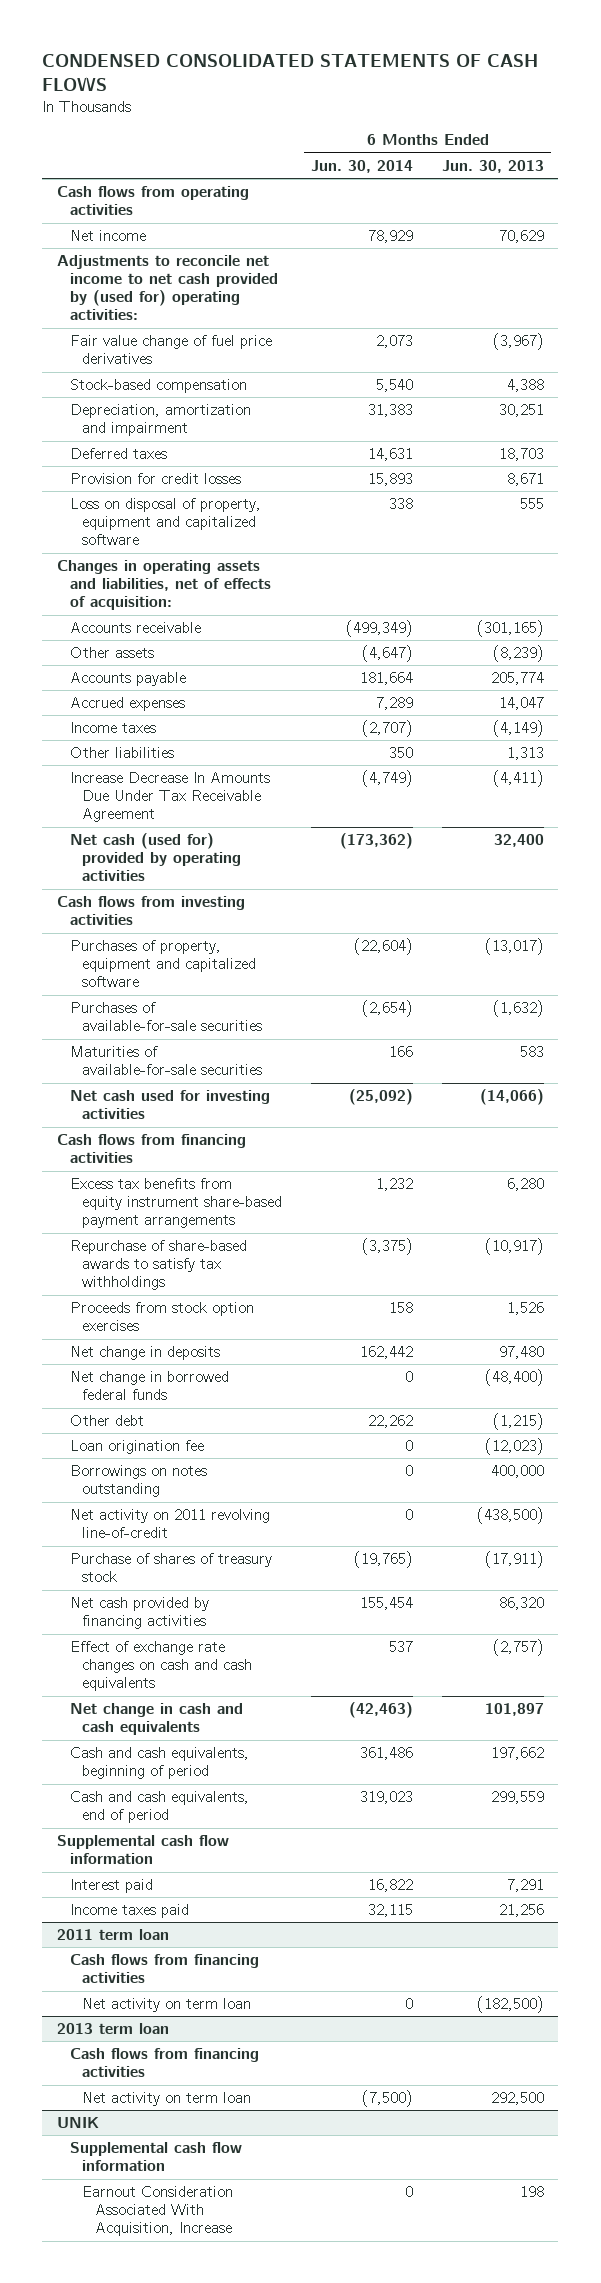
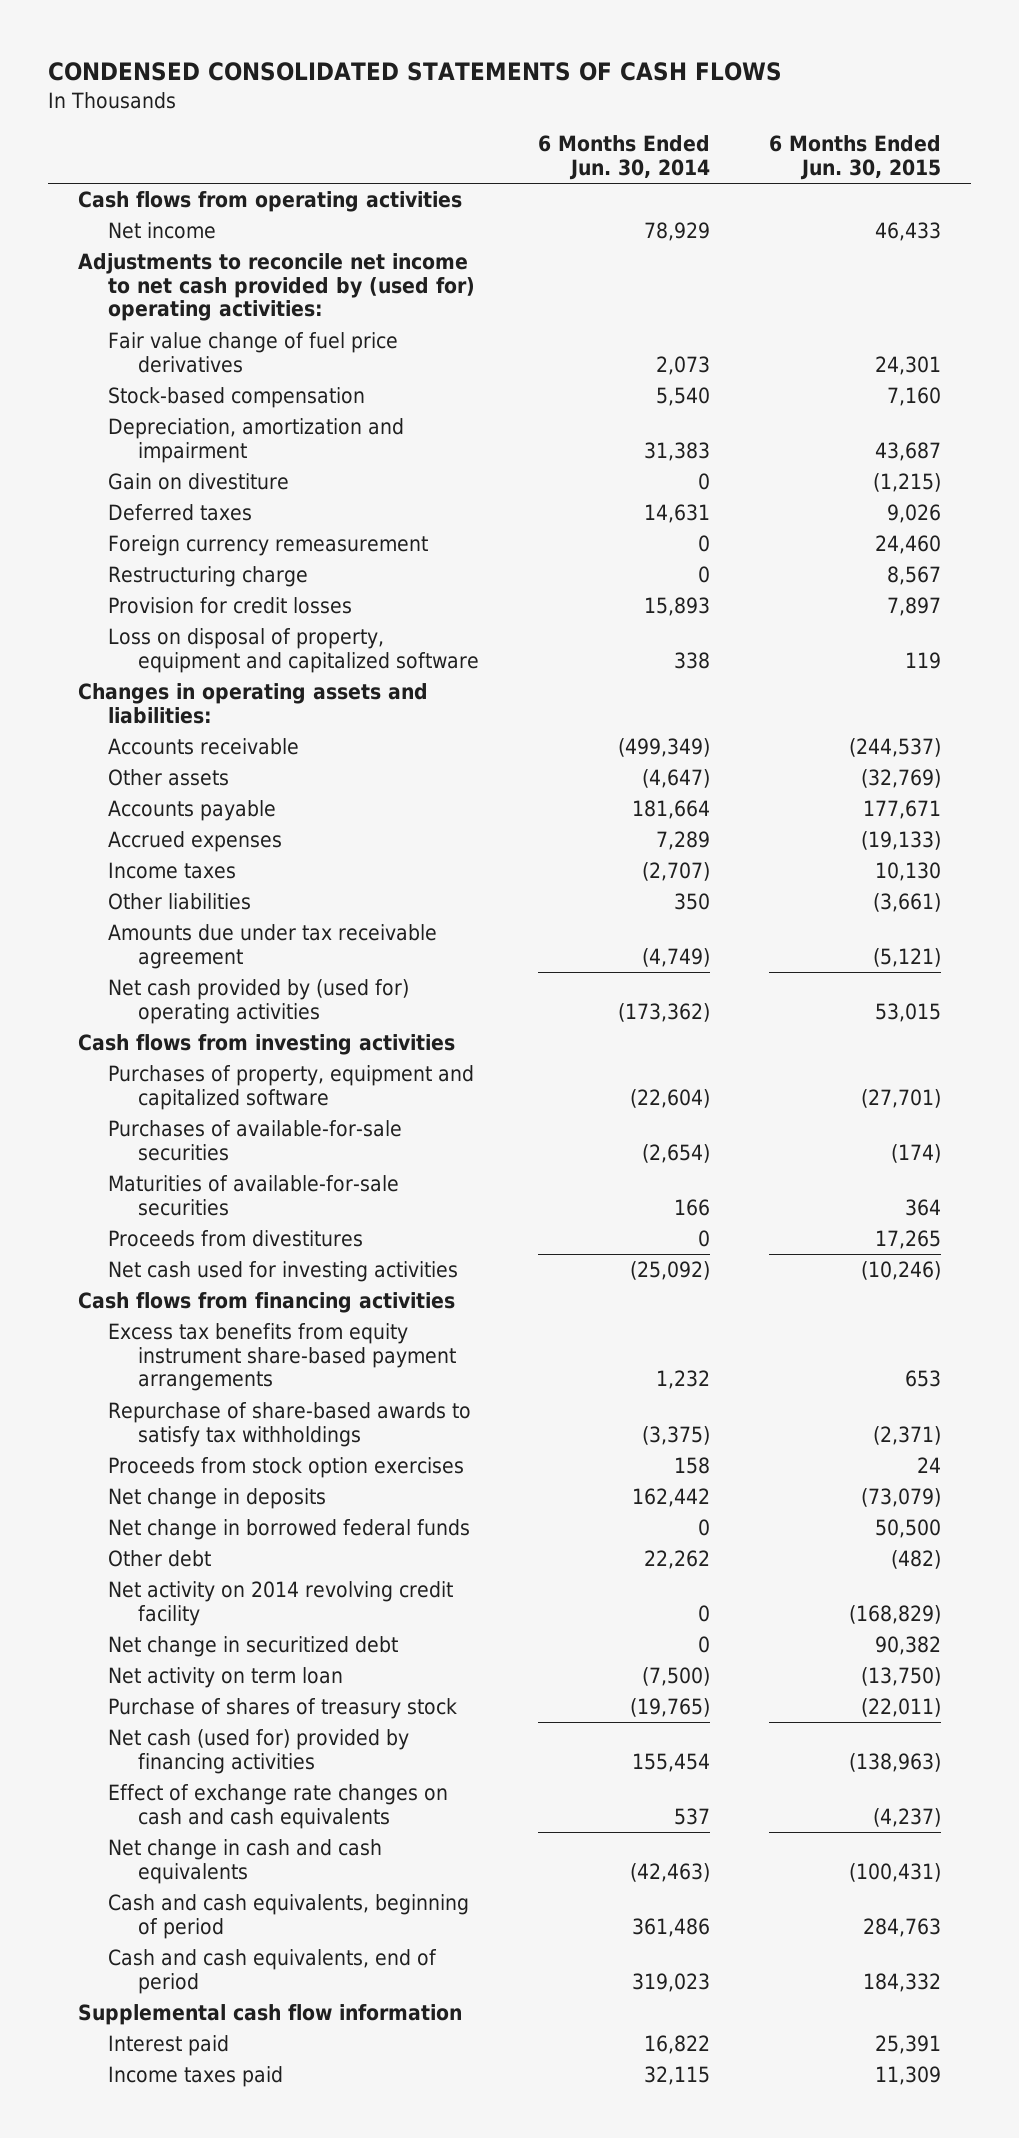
- | 6 Months Ended Jun. 30, 2014 | 6 Months Ended Jun. 30, 2013
+ | 6 Months Ended Jun. 30, 2014 | 6 Months Ended Jun. 30, 2015
+ Gain on divestiture | 0 | (1,215)
+ Foreign currency remeasurement | 0 | 24,460
+ Restructuring charge | 0 | 8,567
- Changes in operating assets and liabilities, net of effects of acquisition:
+ Changes in operating assets and liabilities:
- Increase Decrease In Amounts Due Under Tax Receivable Agreement | (4,749) | (4,411)
- Net cash (used for) provided by operating activities | (173,362) | 32,400
+ Amounts due under tax receivable agreement | (4,749) | (5,121)
+ Net cash provided by (used for) operating activities | (173,362) | 53,015
+ Proceeds from divestitures | 0 | 17,265
- Loan origination fee | 0 | (12,023)
- Borrowings on notes outstanding | 0 | 400,000
- Net activity on 2011 revolving line-of-credit | 0 | (438,500)
+ Net activity on 2014 revolving credit facility | 0 | (168,829)
+ Net change in securitized debt | 0 | 90,382
+ Net activity on term loan | (7,500) | (13,750)
- Net cash provided by financing activities | 155,454 | 86,320
+ Net cash (used for) provided by financing activities | 155,454 | (138,963)
- 2011 term loan
- Cash flows from financing activities
- Net activity on term loan | 0 | (182,500)
- 2013 term loan
- Cash flows from financing activities
- Net activity on term loan | (7,500) | 292,500
- UNIK
- Supplemental cash flow information
- Earnout Consideration Associated With Acquisition, Increase | 0 | 198

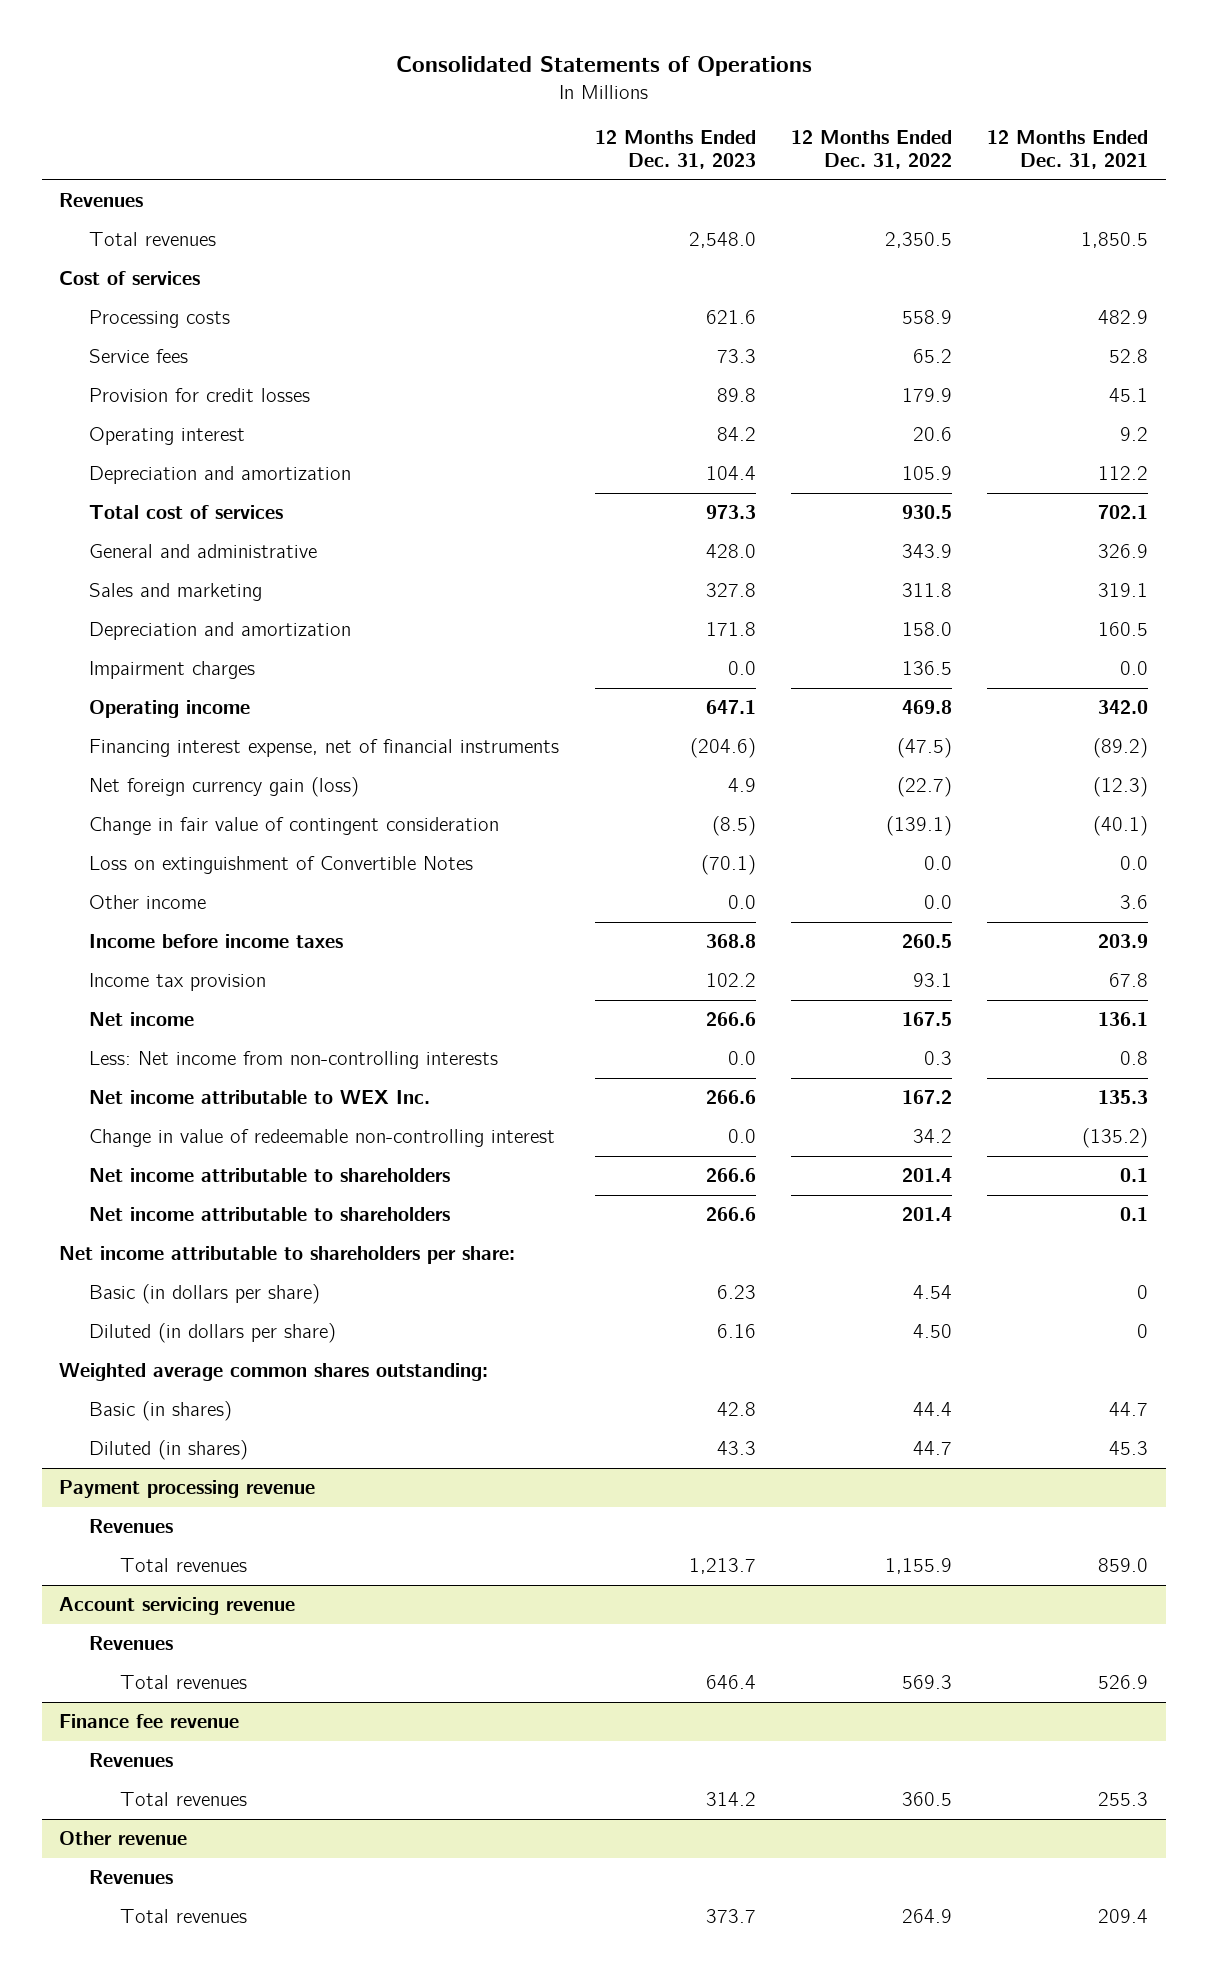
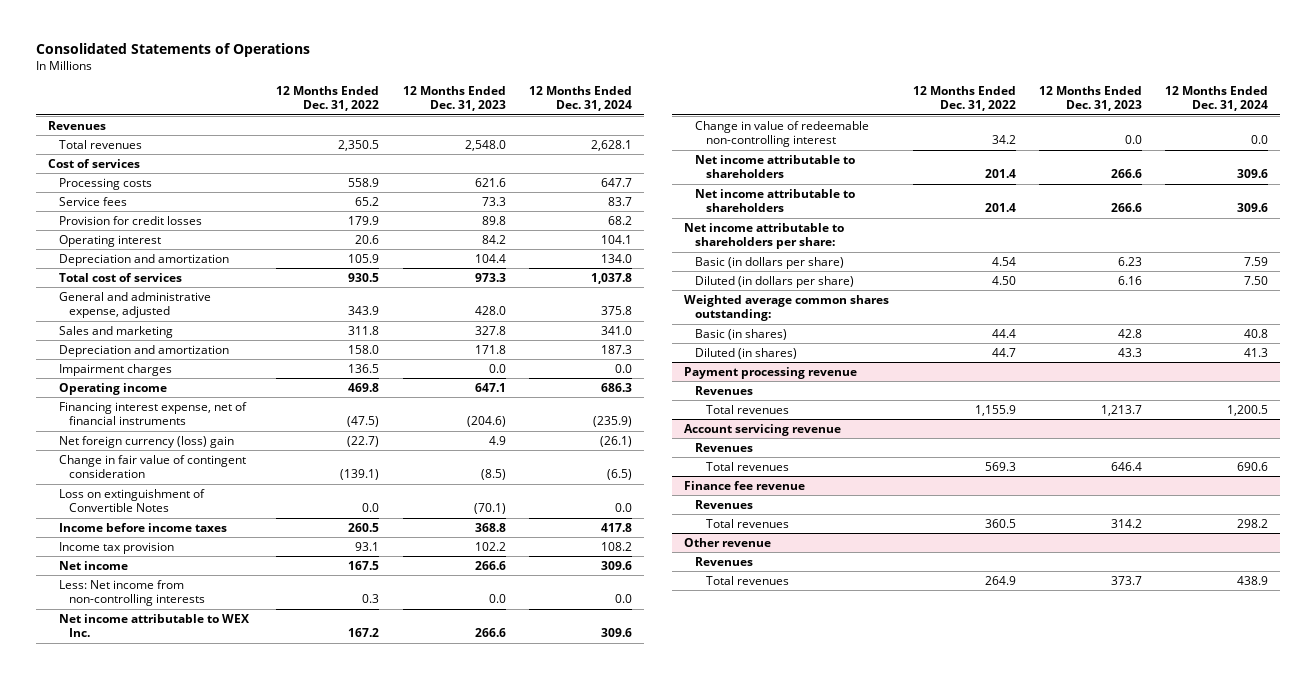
- | 12 Months Ended Dec. 31, 2023 | 12 Months Ended Dec. 31, 2022 | 12 Months Ended Dec. 31, 2021
+ | 12 Months Ended Dec. 31, 2022 | 12 Months Ended Dec. 31, 2023 | 12 Months Ended Dec. 31, 2024
- General and administrative | 428.0 | 343.9 | 326.9
+ General and administrative expense, adjusted | 343.9 | 428.0 | 375.8
- Net foreign currency gain (loss) | 4.9 | (22.7) | (12.3)
+ Net foreign currency (loss) gain | (22.7) | 4.9 | (26.1)
- Other income | 0.0 | 0.0 | 3.6

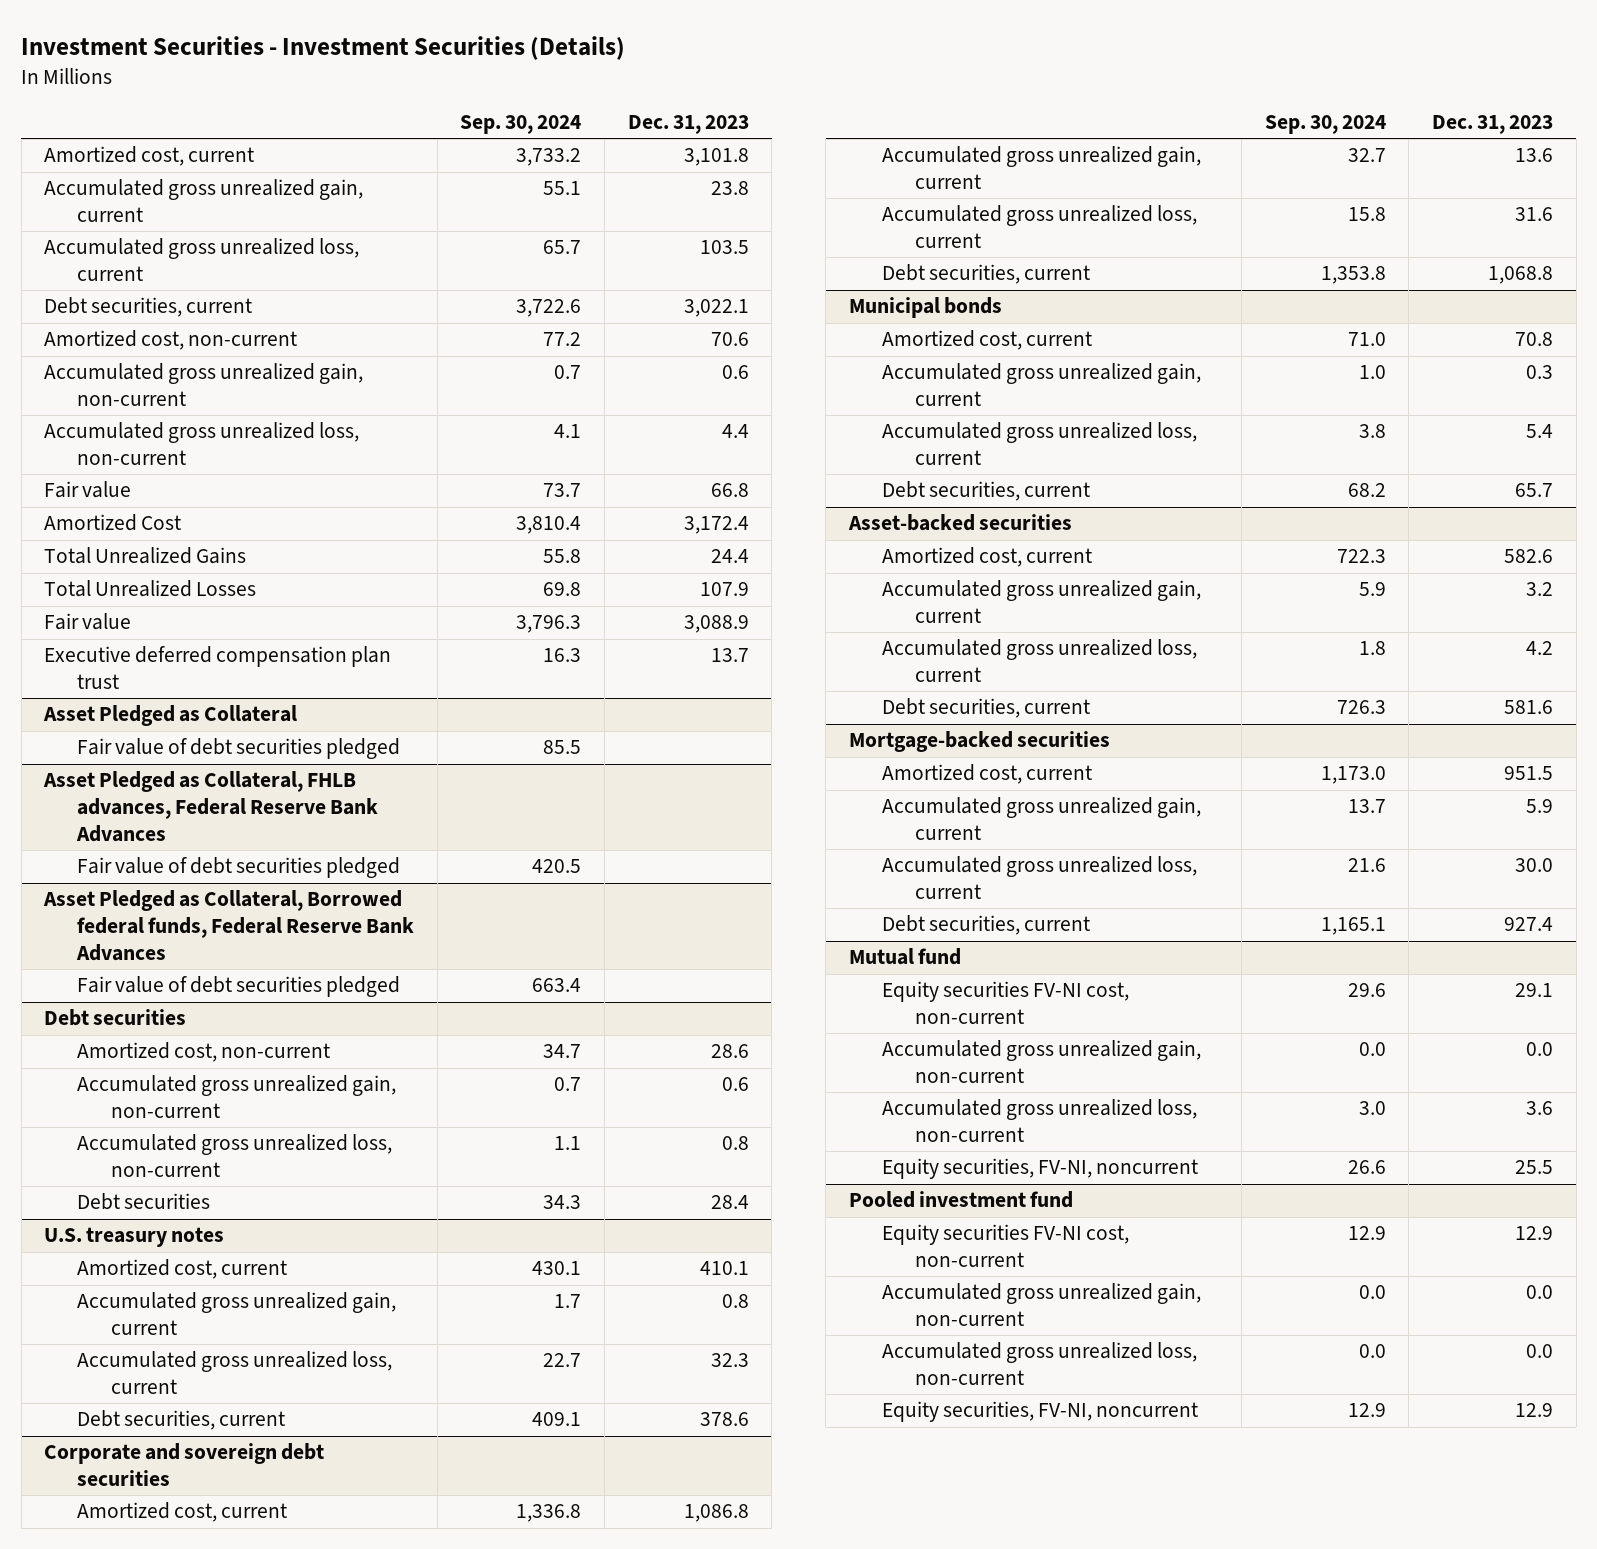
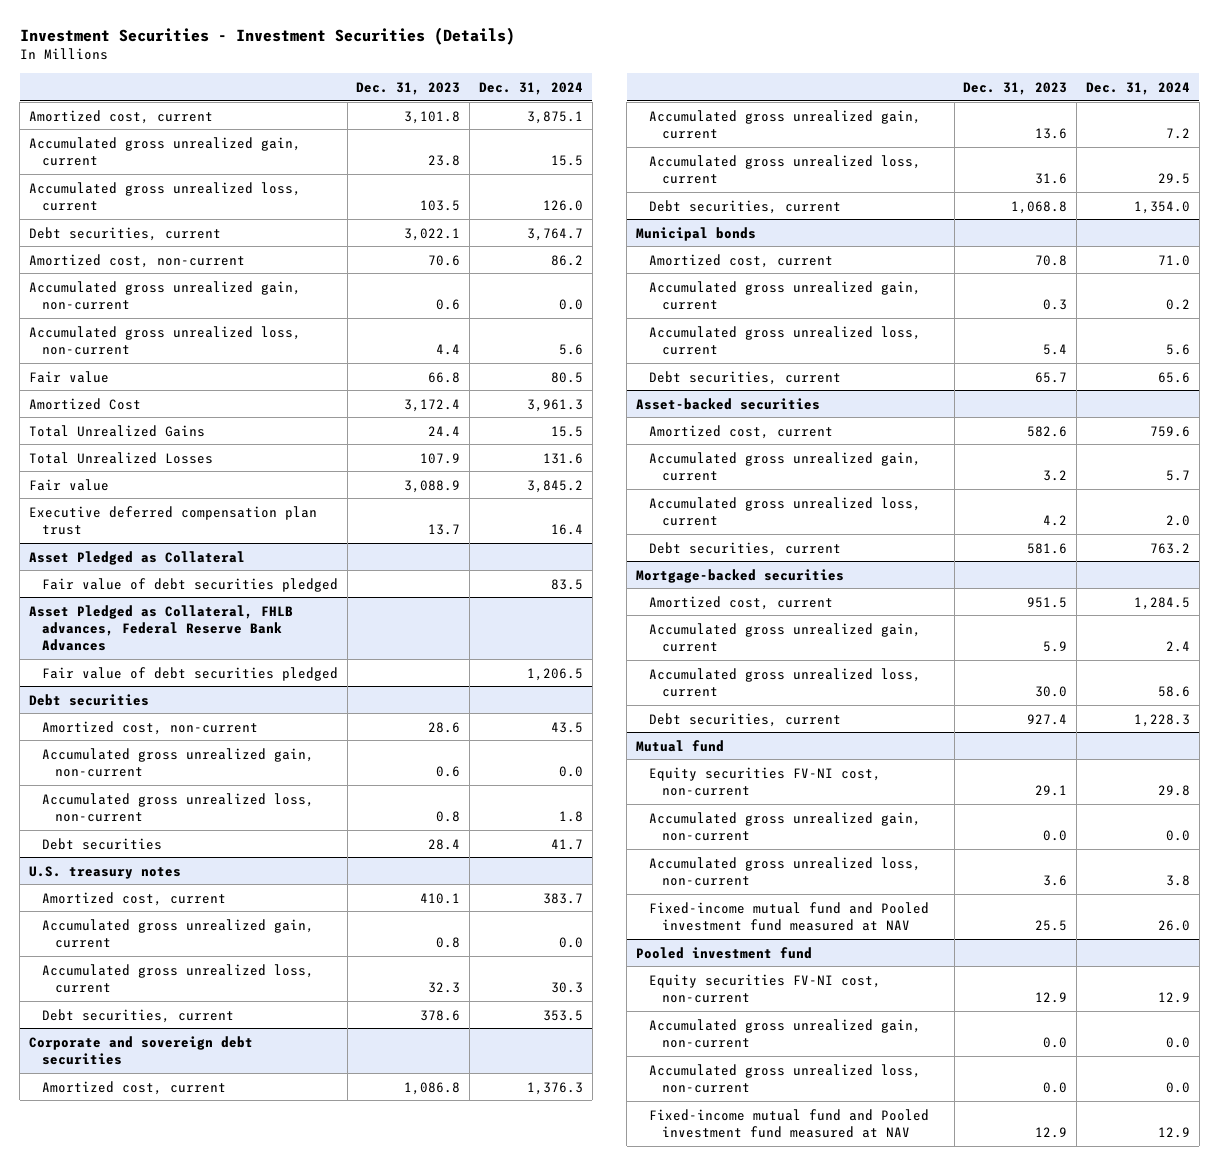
- | Sep. 30, 2024 | Dec. 31, 2023
+ | Dec. 31, 2023 | Dec. 31, 2024
- Asset Pledged as Collateral, Borrowed federal funds, Federal Reserve Bank Advances
- Fair value of debt securities pledged | 663.4 |
@ Mutual fund
- Equity securities, FV-NI, noncurrent | 26.6 | 25.5
+ Fixed-income mutual fund and Pooled investment fund measured at NAV | 25.5 | 26.0
@ Pooled investment fund
- Equity securities, FV-NI, noncurrent | 12.9 | 12.9
+ Fixed-income mutual fund and Pooled investment fund measured at NAV | 12.9 | 12.9

